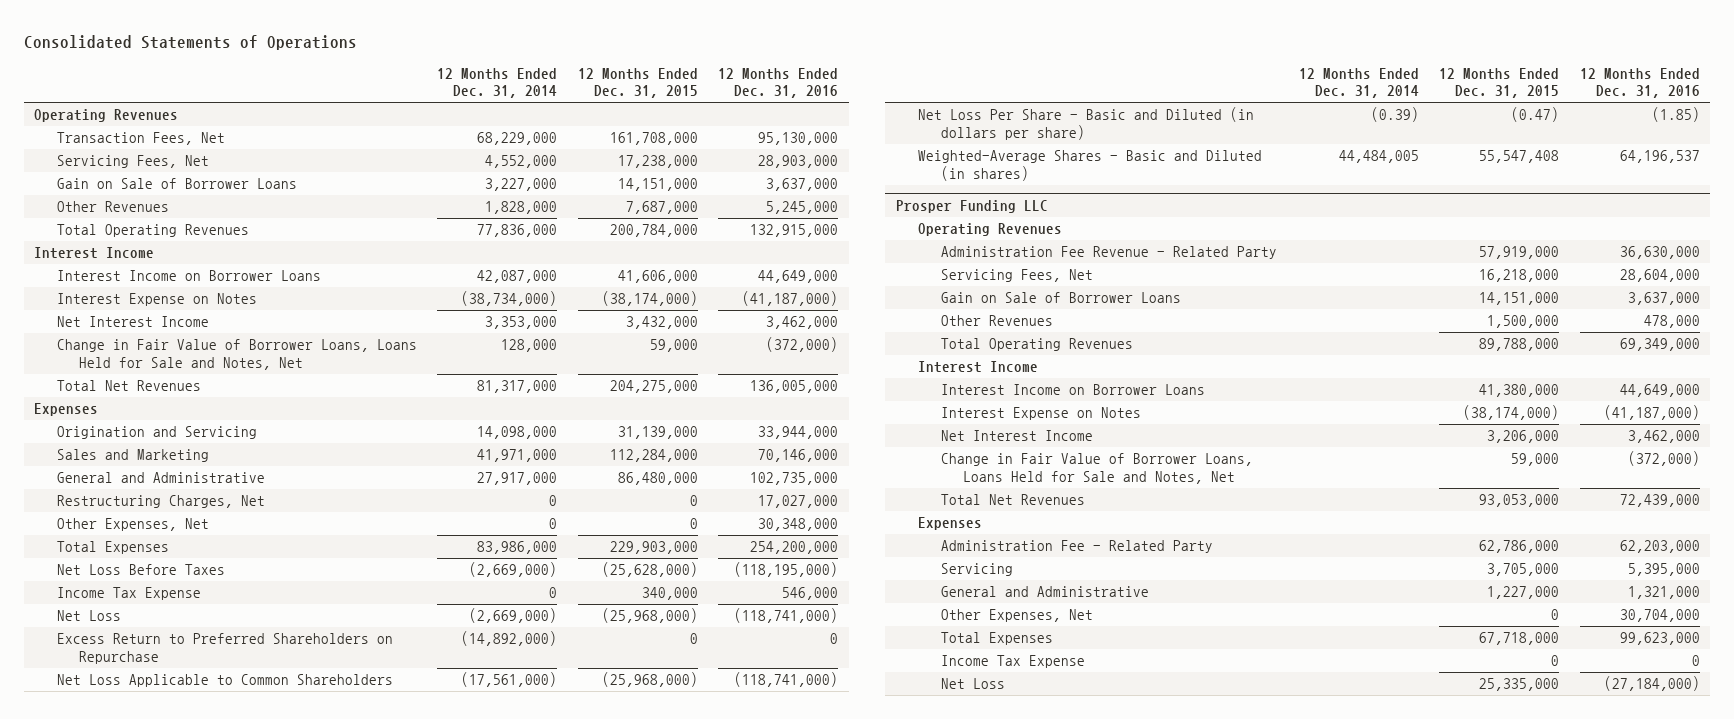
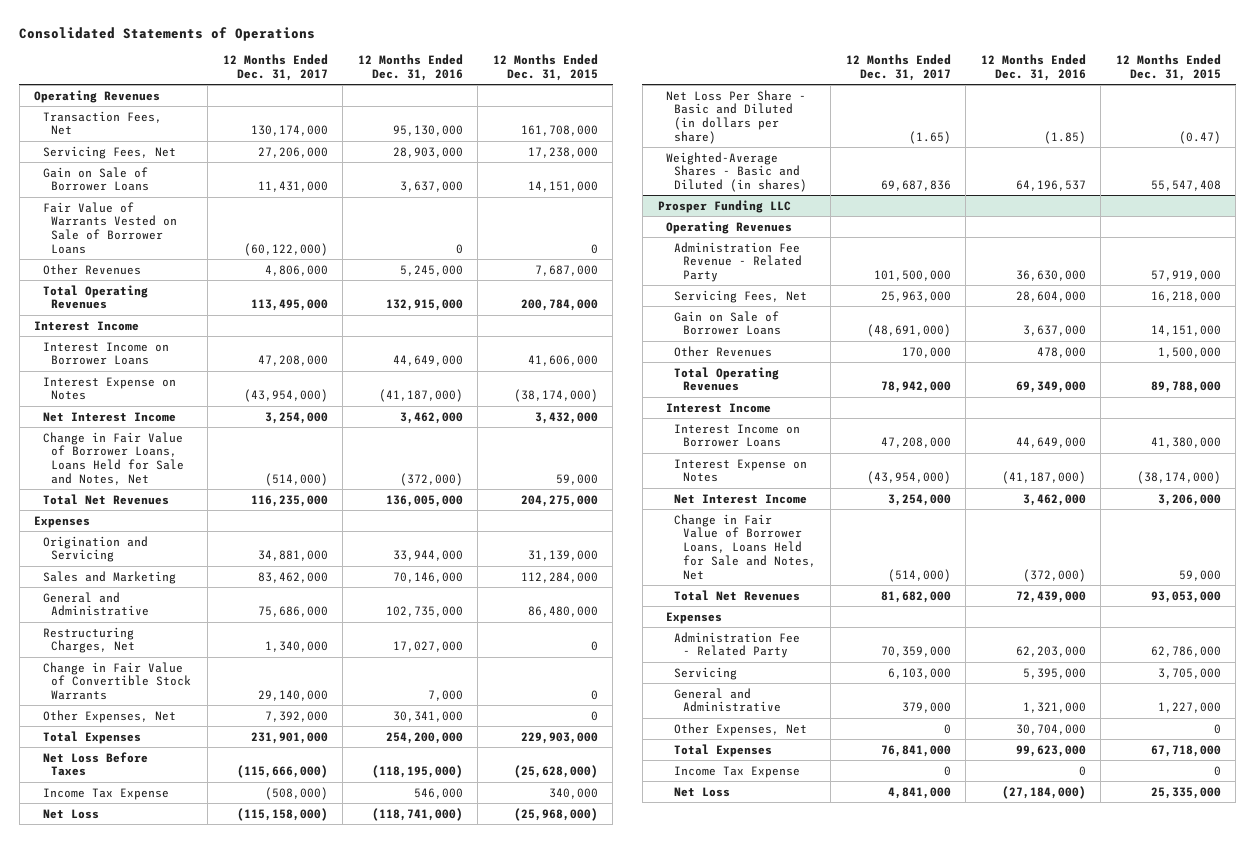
- | 12 Months Ended Dec. 31, 2014 | 12 Months Ended Dec. 31, 2015 | 12 Months Ended Dec. 31, 2016
+ | 12 Months Ended Dec. 31, 2017 | 12 Months Ended Dec. 31, 2016 | 12 Months Ended Dec. 31, 2015
+ Fair Value of Warrants Vested on Sale of Borrower Loans | (60,122,000) | 0 | 0
- Other Expenses, Net | 0 | 0 | 30,348,000
+ Change in Fair Value of Convertible Stock Warrants | 29,140,000 | 7,000 | 0
+ Other Expenses, Net | 7,392,000 | 30,341,000 | 0
- Excess Return to Preferred Shareholders on Repurchase | (14,892,000) | 0 | 0
- Net Loss Applicable to Common Shareholders | (17,561,000) | (25,968,000) | (118,741,000)

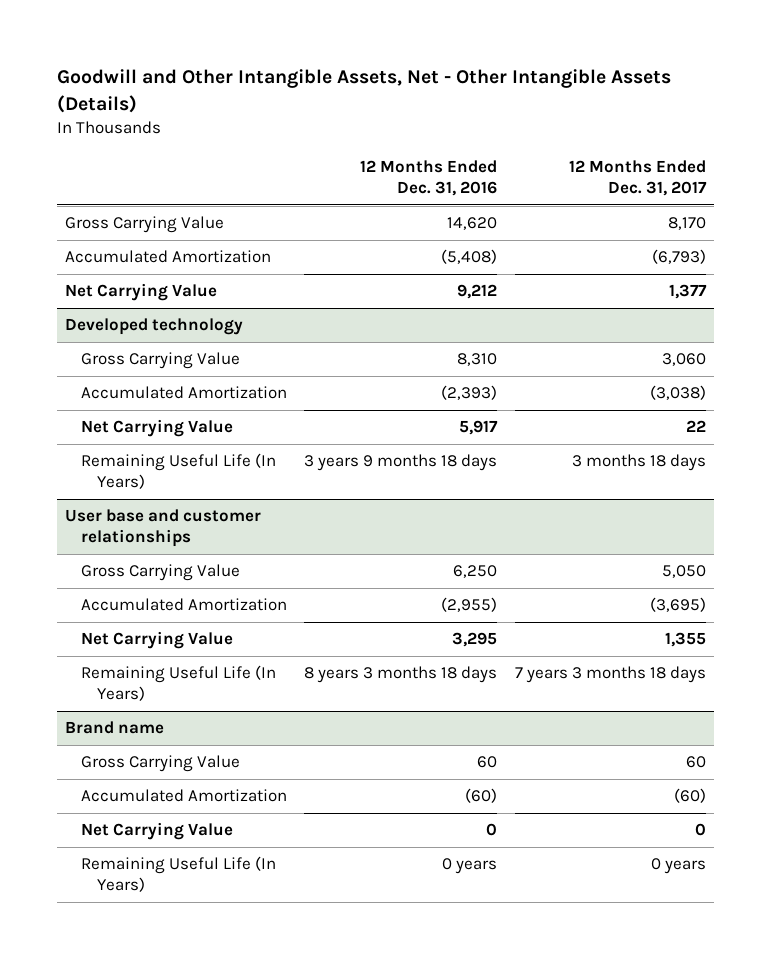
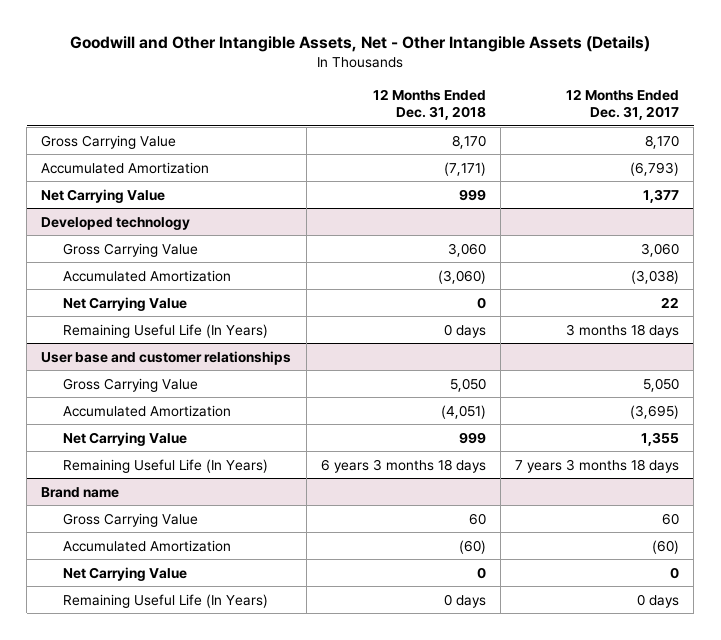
- | 12 Months Ended Dec. 31, 2016 | 12 Months Ended Dec. 31, 2017
+ | 12 Months Ended Dec. 31, 2018 | 12 Months Ended Dec. 31, 2017
@ Brand name
- Remaining Useful Life (In Years) | 0 years | 0 years
+ Remaining Useful Life (In Years) | 0 days | 0 days

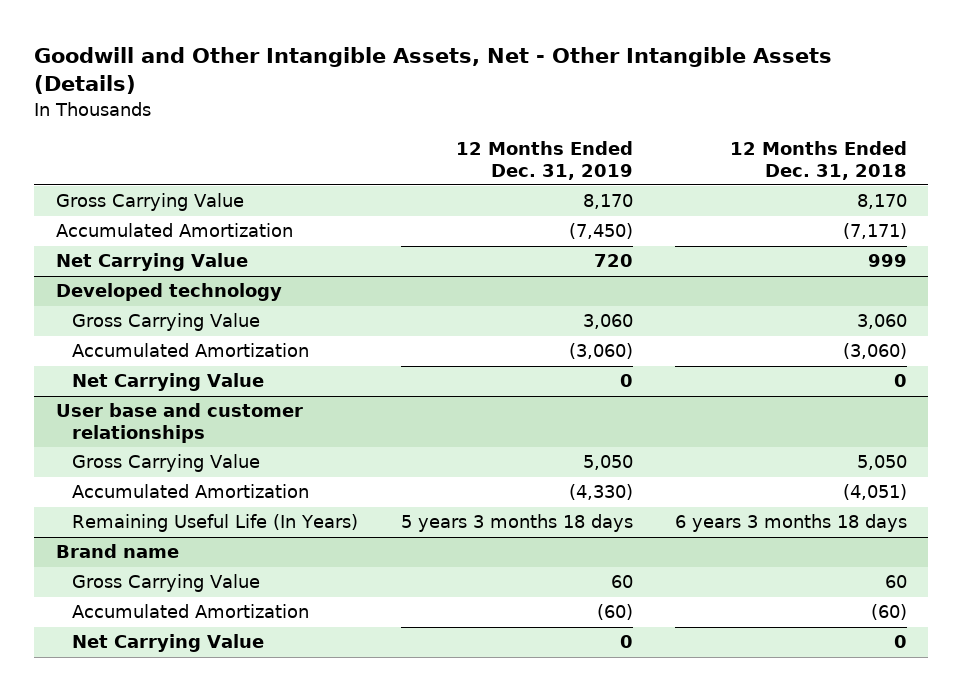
- | 12 Months Ended Dec. 31, 2018 | 12 Months Ended Dec. 31, 2017
+ | 12 Months Ended Dec. 31, 2019 | 12 Months Ended Dec. 31, 2018
@ Developed technology
- Remaining Useful Life (In Years) | 0 days | 3 months 18 days
@ User base and customer relationships
- Net Carrying Value | 999 | 1,355
@ Brand name
- Remaining Useful Life (In Years) | 0 days | 0 days

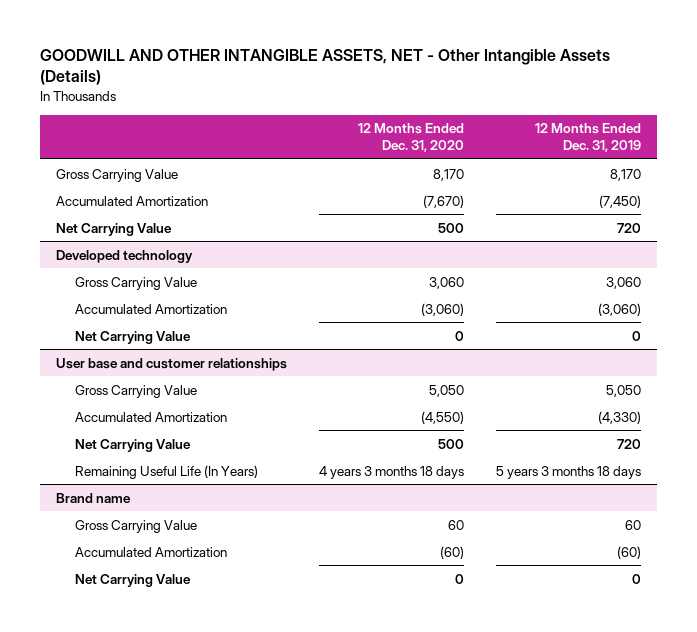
- Goodwill and Other Intangible Assets, Net - Other Intangible Assets (Details)
+ GOODWILL AND OTHER INTANGIBLE ASSETS, NET - Other Intangible Assets (Details)
- | 12 Months Ended Dec. 31, 2019 | 12 Months Ended Dec. 31, 2018
+ | 12 Months Ended Dec. 31, 2020 | 12 Months Ended Dec. 31, 2019
@ User base and customer relationships
+ Net Carrying Value | 500 | 720

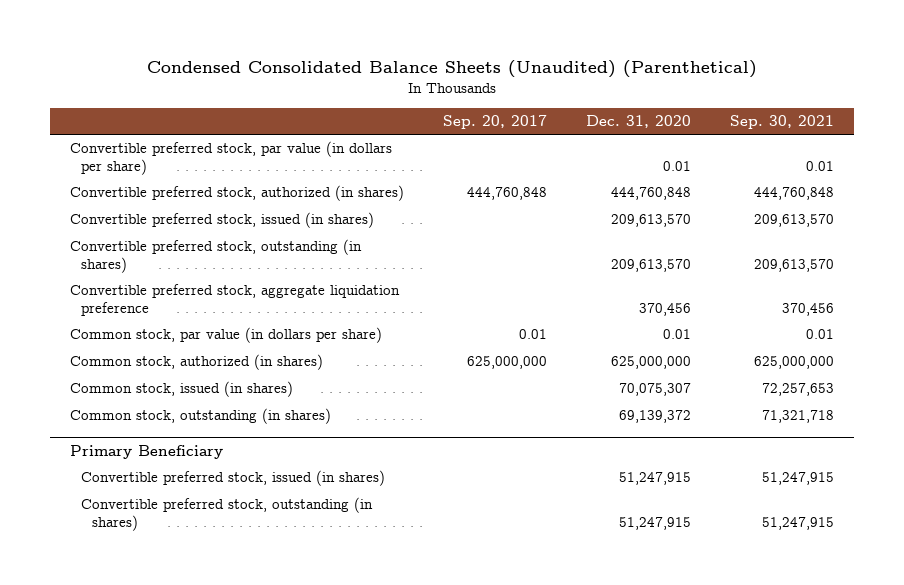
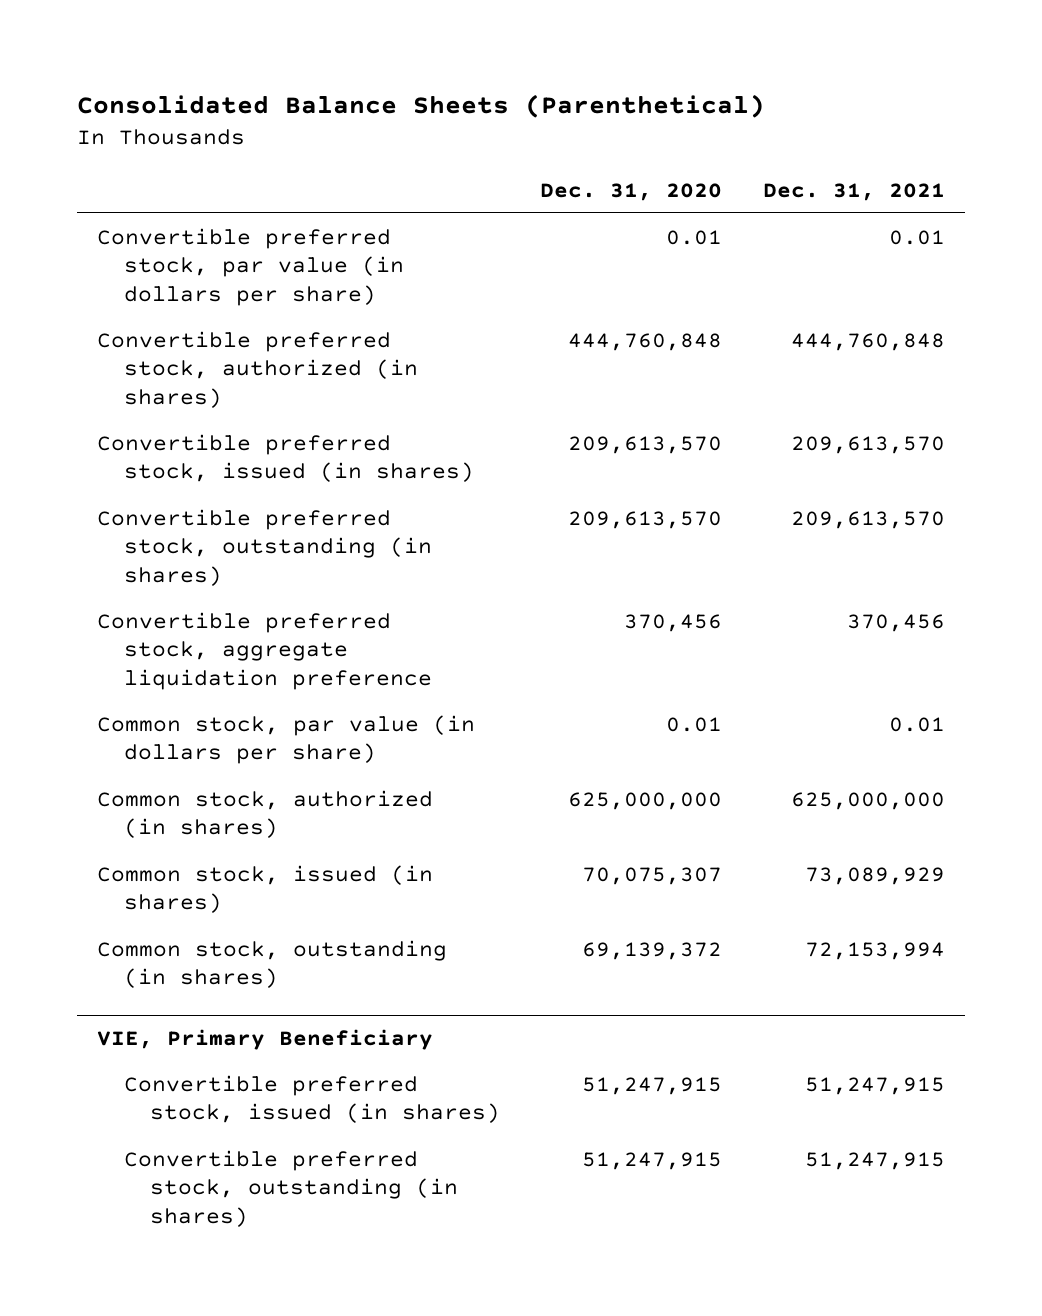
- Condensed Consolidated Balance Sheets (Unaudited) (Parenthetical)
+ Consolidated Balance Sheets (Parenthetical)
- | Sep. 20, 2017 | Dec. 31, 2020 | Sep. 30, 2021
+ | Dec. 31, 2020 | Dec. 31, 2021
- Primary Beneficiary
+ VIE, Primary Beneficiary

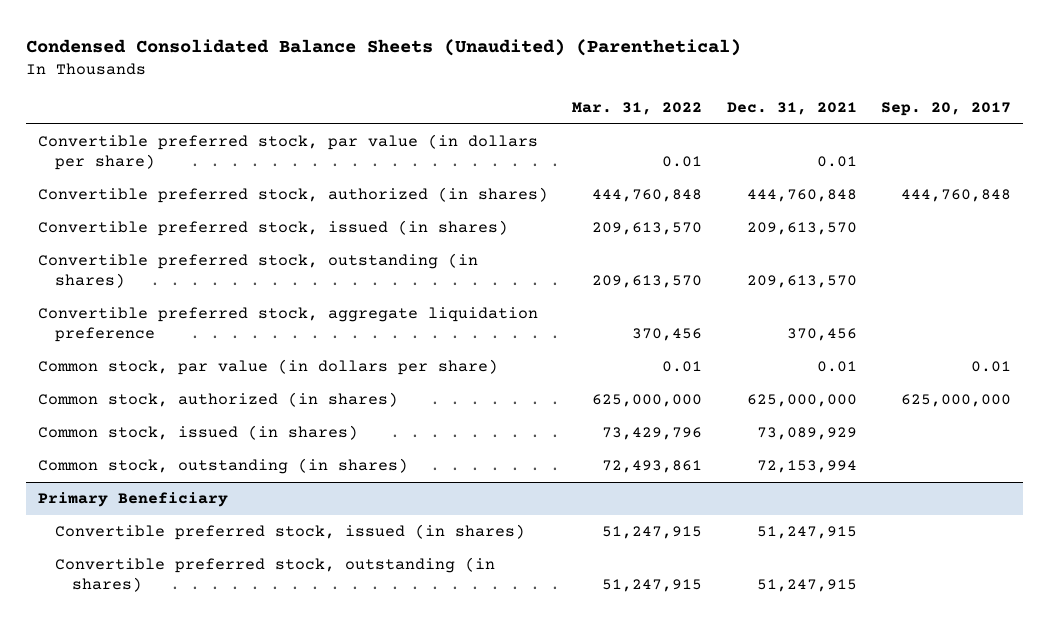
- Consolidated Balance Sheets (Parenthetical)
+ Condensed Consolidated Balance Sheets (Unaudited) (Parenthetical)
- | Dec. 31, 2020 | Dec. 31, 2021
+ | Mar. 31, 2022 | Dec. 31, 2021 | Sep. 20, 2017
- VIE, Primary Beneficiary
+ Primary Beneficiary

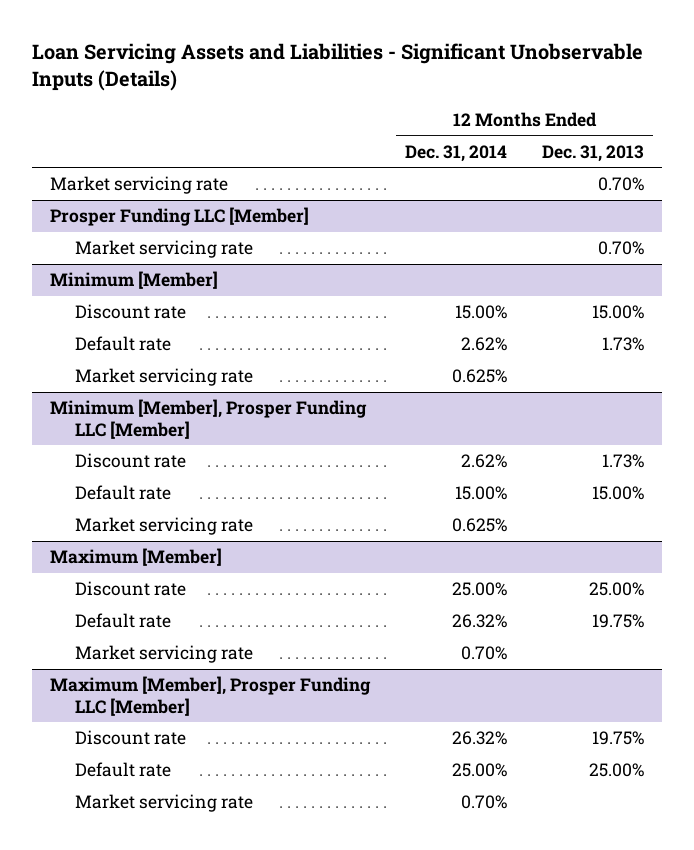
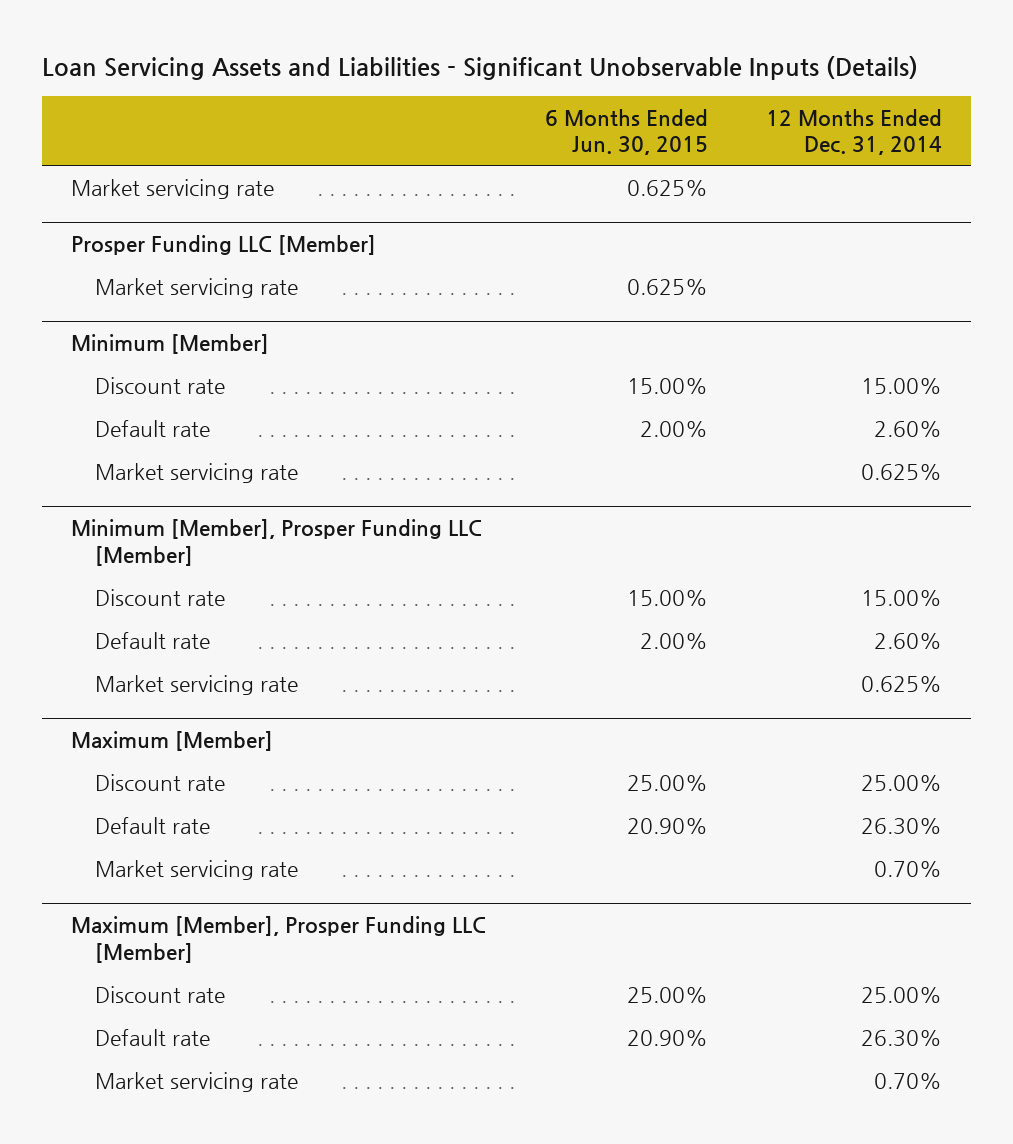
- | 12 Months Ended Dec. 31, 2014 | 12 Months Ended Dec. 31, 2013
+ | 6 Months Ended Jun. 30, 2015 | 12 Months Ended Dec. 31, 2014
@ Minimum [Member]
- Default rate | 2.62% | 1.73%
+ Default rate | 2.00% | 2.60%
@ Minimum [Member], Prosper Funding LLC [Member]
- Discount rate | 2.62% | 1.73%
- Default rate | 15.00% | 15.00%
+ Discount rate | 15.00% | 15.00%
+ Default rate | 2.00% | 2.60%
@ Maximum [Member]
- Default rate | 26.32% | 19.75%
+ Default rate | 20.90% | 26.30%
@ Maximum [Member], Prosper Funding LLC [Member]
- Discount rate | 26.32% | 19.75%
- Default rate | 25.00% | 25.00%
+ Discount rate | 25.00% | 25.00%
+ Default rate | 20.90% | 26.30%

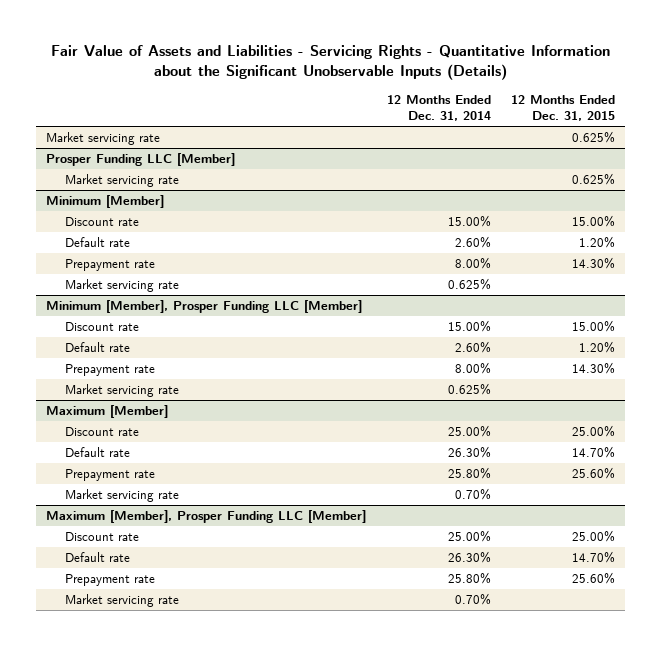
- Loan Servicing Assets and Liabilities - Significant Unobservable Inputs (Details)
+ Fair Value of Assets and Liabilities - Servicing Rights - Quantitative Information about the Significant Unobservable Inputs (Details)
- | 6 Months Ended Jun. 30, 2015 | 12 Months Ended Dec. 31, 2014
+ | 12 Months Ended Dec. 31, 2014 | 12 Months Ended Dec. 31, 2015
@ Minimum [Member]
+ Prepayment rate | 8.00% | 14.30%
@ Minimum [Member], Prosper Funding LLC [Member]
+ Prepayment rate | 8.00% | 14.30%
@ Maximum [Member]
+ Prepayment rate | 25.80% | 25.60%
@ Maximum [Member], Prosper Funding LLC [Member]
+ Prepayment rate | 25.80% | 25.60%

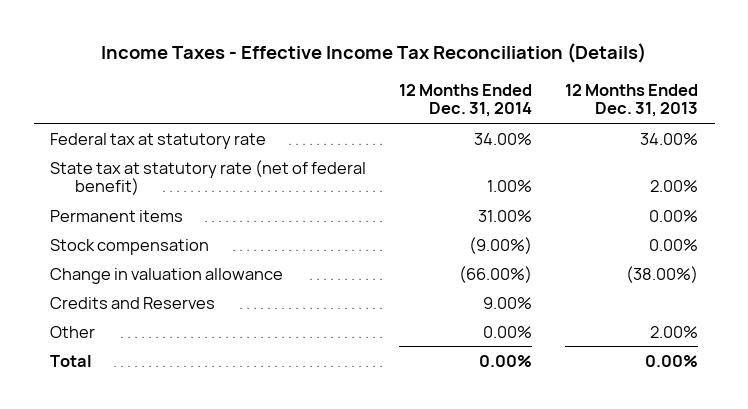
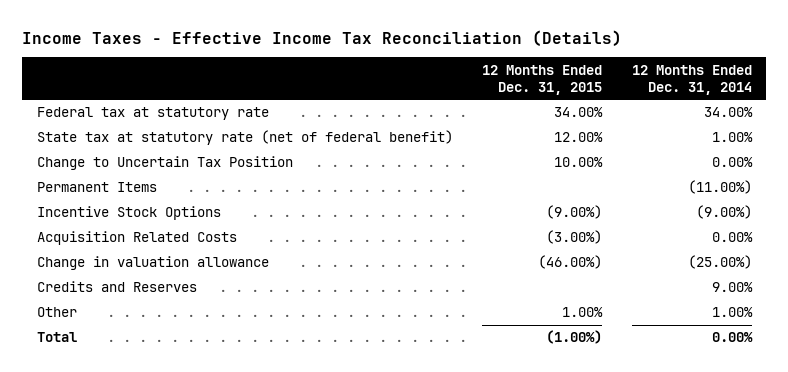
- | 12 Months Ended Dec. 31, 2014 | 12 Months Ended Dec. 31, 2013
+ | 12 Months Ended Dec. 31, 2015 | 12 Months Ended Dec. 31, 2014
- Permanent items | 31.00% | 0.00%
- Stock compensation | (9.00%) | 0.00%
- Change in valuation allowance | (66.00%) | (38.00%)
+ Change to Uncertain Tax Position | 10.00% | 0.00%
+ Permanent Items | | (11.00%)
+ Incentive Stock Options | (9.00%) | (9.00%)
+ Acquisition Related Costs | (3.00%) | 0.00%
+ Change in valuation allowance | (46.00%) | (25.00%)
- Other | 0.00% | 2.00%
+ Other | 1.00% | 1.00%

